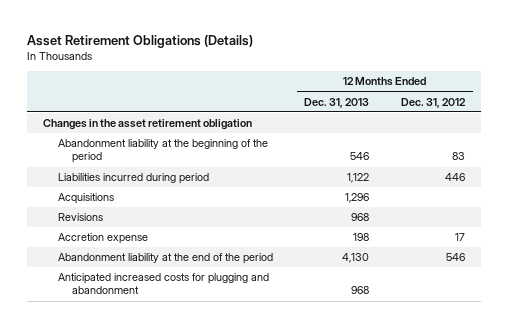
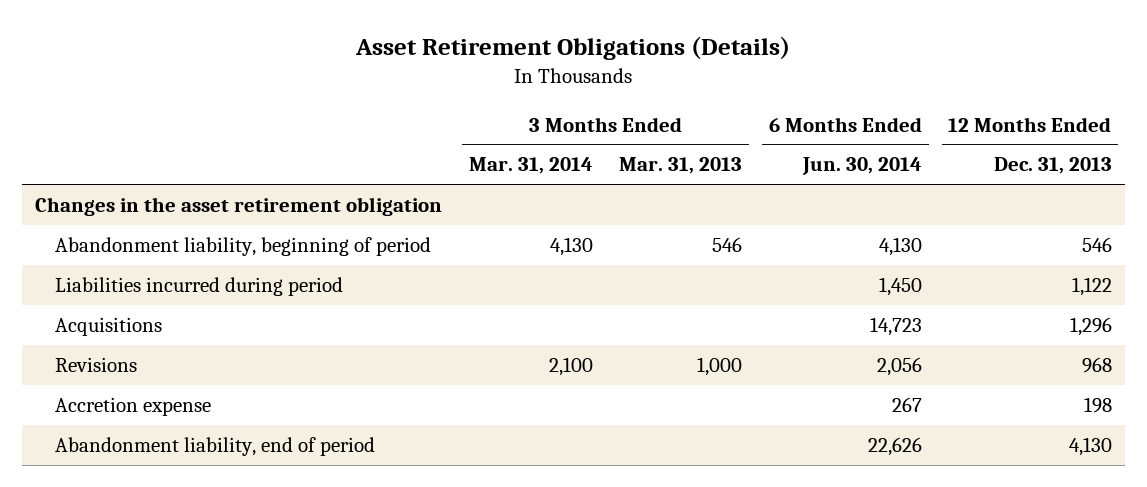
- | 12 Months Ended Dec. 31, 2013 | 12 Months Ended Dec. 31, 2012
+ | 3 Months Ended Mar. 31, 2014 | 3 Months Ended Mar. 31, 2013 | 6 Months Ended Jun. 30, 2014 | 12 Months Ended Dec. 31, 2013
- Abandonment liability at the beginning of the period | 546 | 83
+ Abandonment liability, beginning of period | 4,130 | 546 | 4,130 | 546
- Abandonment liability at the end of the period | 4,130 | 546
- Anticipated increased costs for plugging and abandonment | 968 |
+ Abandonment liability, end of period | | | 22,626 | 4,130

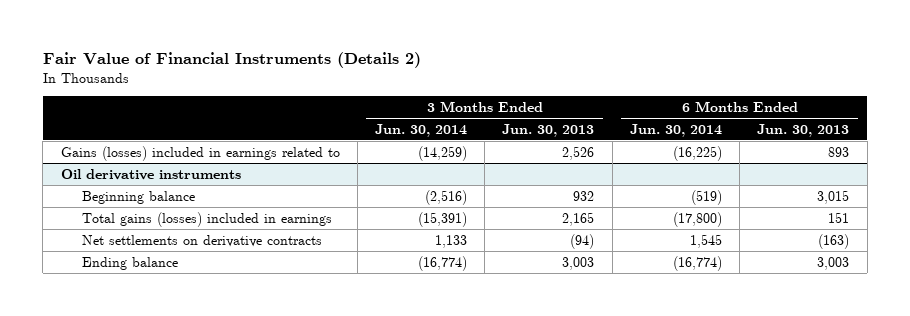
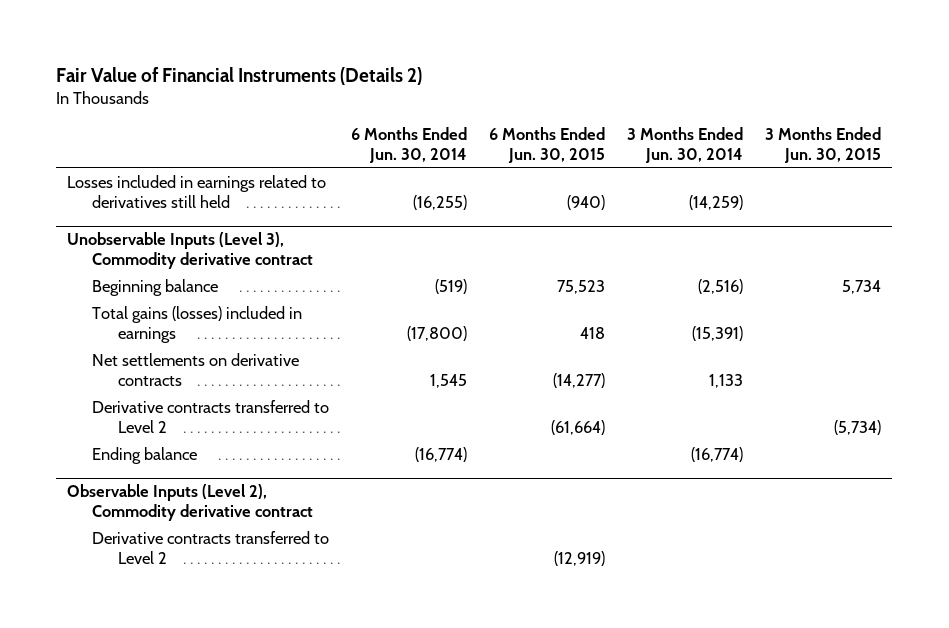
- | 3 Months Ended Jun. 30, 2014 | 3 Months Ended Jun. 30, 2013 | 6 Months Ended Jun. 30, 2014 | 6 Months Ended Jun. 30, 2013
+ | 6 Months Ended Jun. 30, 2014 | 6 Months Ended Jun. 30, 2015 | 3 Months Ended Jun. 30, 2014 | 3 Months Ended Jun. 30, 2015
- Gains (losses) included in earnings related to | (14,259) | 2,526 | (16,225) | 893
- Oil derivative instruments
+ Losses included in earnings related to derivatives still held | (16,255) | (940) | (14,259) |
+ Unobservable Inputs (Level 3), Commodity derivative contract
+ Derivative contracts transferred to Level 2 | | (61,664) | | (5,734)
+ Observable Inputs (Level 2), Commodity derivative contract
+ Derivative contracts transferred to Level 2 | | (12,919) | |

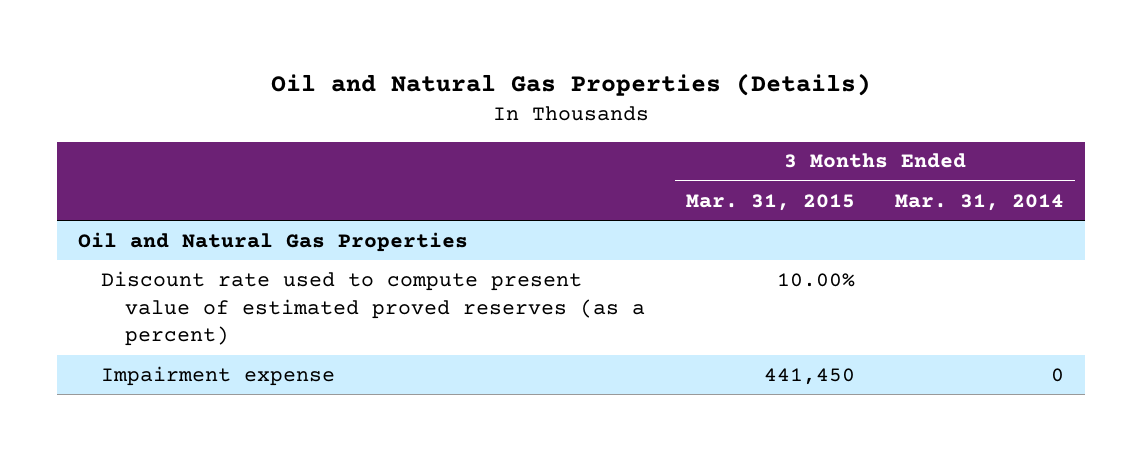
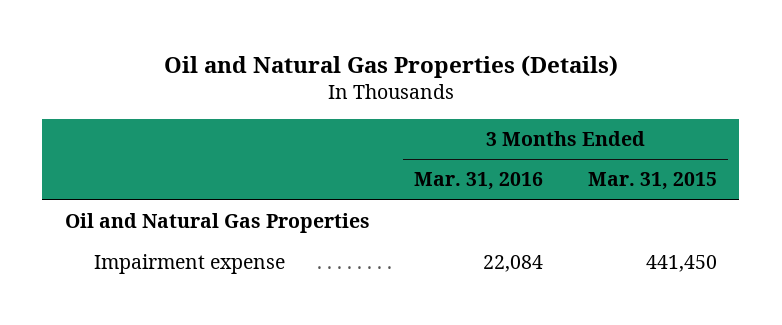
- | 3 Months Ended Mar. 31, 2015 | 3 Months Ended Mar. 31, 2014
+ | 3 Months Ended Mar. 31, 2016 | 3 Months Ended Mar. 31, 2015
- Discount rate used to compute present value of estimated proved reserves (as a percent) | 10.00% |

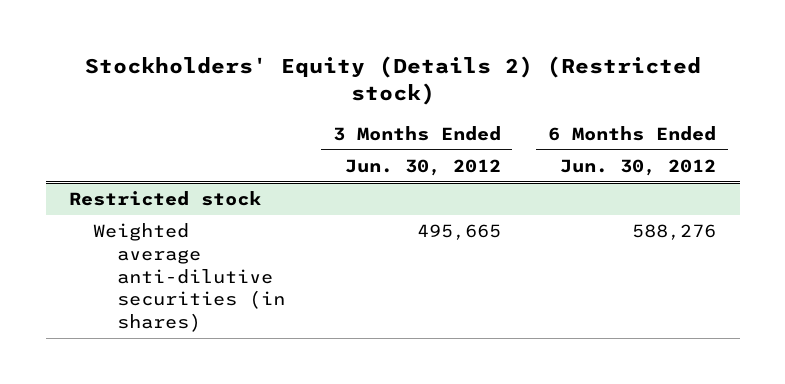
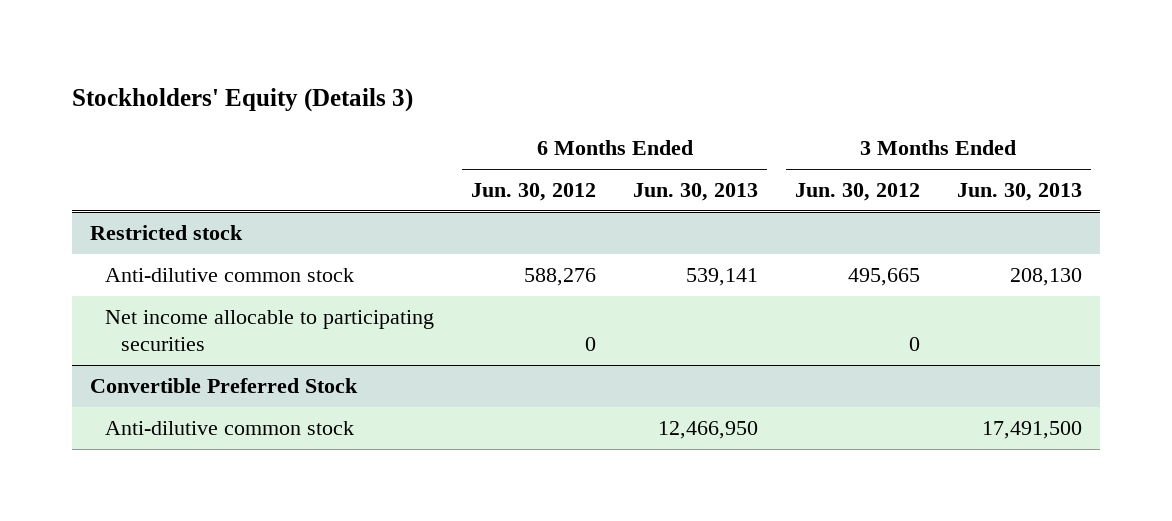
- Stockholders' Equity (Details 2) (Restricted stock)
+ Stockholders' Equity (Details 3)
- | 3 Months Ended Jun. 30, 2012 | 6 Months Ended Jun. 30, 2012
+ | 6 Months Ended Jun. 30, 2012 | 6 Months Ended Jun. 30, 2013 | 3 Months Ended Jun. 30, 2012 | 3 Months Ended Jun. 30, 2013
@ Restricted stock
- Weighted average anti-dilutive securities (in shares) | 495,665 | 588,276
+ Anti-dilutive common stock | 588,276 | 539,141 | 495,665 | 208,130
+ Net income allocable to participating securities | 0 | | 0 |
+ Convertible Preferred Stock
+ Anti-dilutive common stock | | 12,466,950 | | 17,491,500

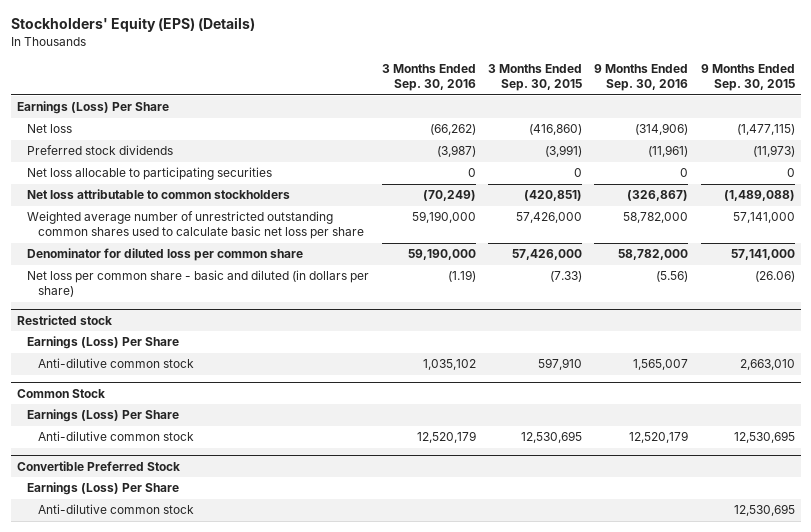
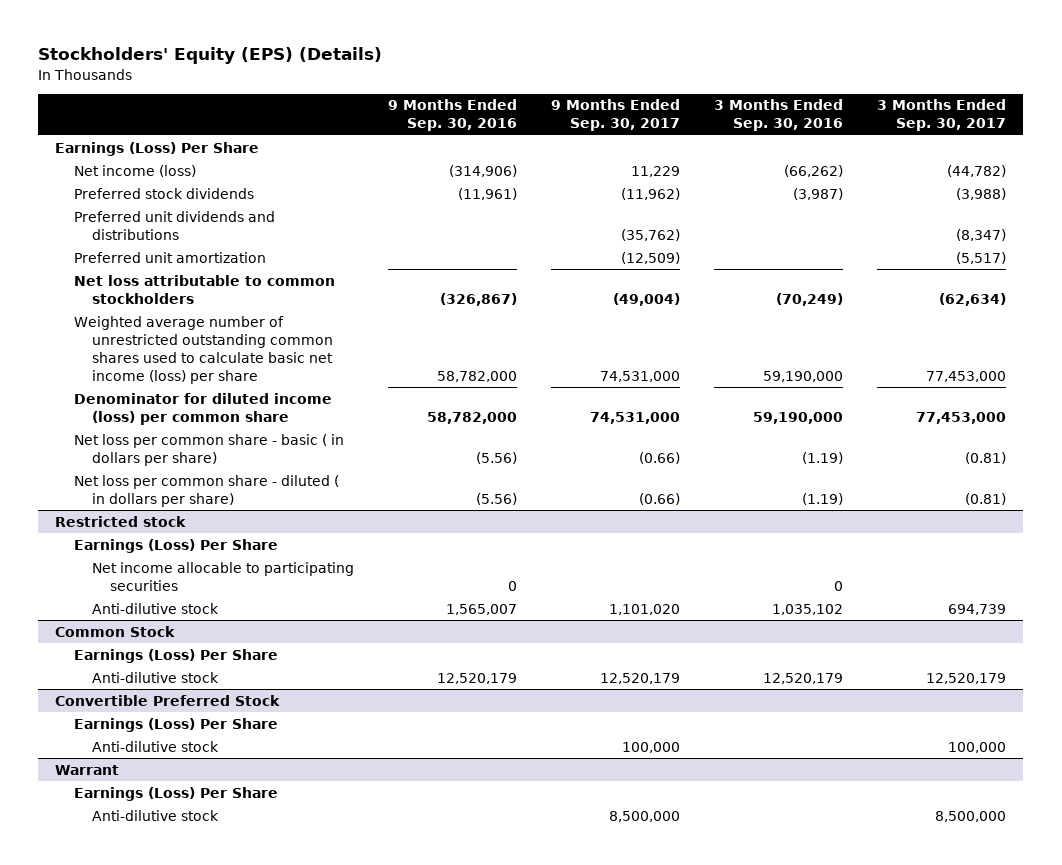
- | 3 Months Ended Sep. 30, 2016 | 3 Months Ended Sep. 30, 2015 | 9 Months Ended Sep. 30, 2016 | 9 Months Ended Sep. 30, 2015
+ | 9 Months Ended Sep. 30, 2016 | 9 Months Ended Sep. 30, 2017 | 3 Months Ended Sep. 30, 2016 | 3 Months Ended Sep. 30, 2017
- Net loss | (66,262) | (416,860) | (314,906) | (1,477,115)
+ Net income (loss) | (314,906) | 11,229 | (66,262) | (44,782)
- Net loss allocable to participating securities | 0 | 0 | 0 | 0
+ Preferred unit dividends and distributions | | (35,762) | | (8,347)
+ Preferred unit amortization | | (12,509) | | (5,517)
- Weighted average number of unrestricted outstanding common shares used to calculate basic net loss per share | 59,190,000 | 57,426,000 | 58,782,000 | 57,141,000
- Denominator for diluted loss per common share | 59,190,000 | 57,426,000 | 58,782,000 | 57,141,000
- Net loss per common share - basic and diluted (in dollars per share) | (1.19) | (7.33) | (5.56) | (26.06)
+ Weighted average number of unrestricted outstanding common shares used to calculate basic net income (loss) per share | 58,782,000 | 74,531,000 | 59,190,000 | 77,453,000
+ Denominator for diluted income (loss) per common share | 58,782,000 | 74,531,000 | 59,190,000 | 77,453,000
+ Net loss per common share - basic ( in dollars per share) | (5.56) | (0.66) | (1.19) | (0.81)
+ Net loss per common share - diluted ( in dollars per share) | (5.56) | (0.66) | (1.19) | (0.81)
@ Restricted stock
- Anti-dilutive common stock | 1,035,102 | 597,910 | 1,565,007 | 2,663,010
+ Net income allocable to participating securities | 0 | | 0 |
+ Anti-dilutive stock | 1,565,007 | 1,101,020 | 1,035,102 | 694,739
@ Common Stock
- Anti-dilutive common stock | 12,520,179 | 12,530,695 | 12,520,179 | 12,530,695
+ Anti-dilutive stock | 12,520,179 | 12,520,179 | 12,520,179 | 12,520,179
@ Convertible Preferred Stock
- Anti-dilutive common stock | | | | 12,530,695
+ Anti-dilutive stock | | 100,000 | | 100,000
+ Warrant
+ Earnings (Loss) Per Share
+ Anti-dilutive stock | | 8,500,000 | | 8,500,000

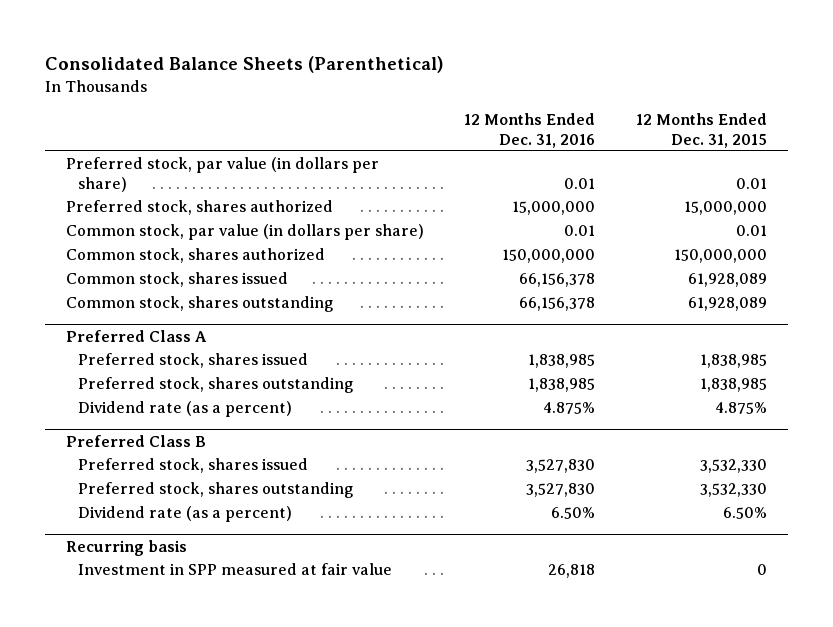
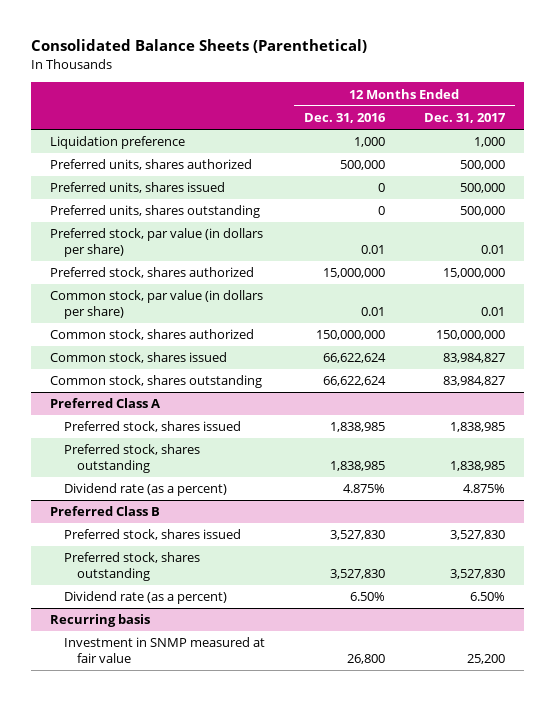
- | 12 Months Ended Dec. 31, 2016 | 12 Months Ended Dec. 31, 2015
+ | 12 Months Ended Dec. 31, 2016 | 12 Months Ended Dec. 31, 2017
+ Liquidation preference | 1,000 | 1,000
+ Preferred units, shares authorized | 500,000 | 500,000
+ Preferred units, shares issued | 0 | 500,000
+ Preferred units, shares outstanding | 0 | 500,000
- Common stock, shares issued | 66,156,378 | 61,928,089
- Common stock, shares outstanding | 66,156,378 | 61,928,089
+ Common stock, shares issued | 66,622,624 | 83,984,827
+ Common stock, shares outstanding | 66,622,624 | 83,984,827
@ Recurring basis
- Investment in SPP measured at fair value | 26,818 | 0
+ Investment in SNMP measured at fair value | 26,800 | 25,200

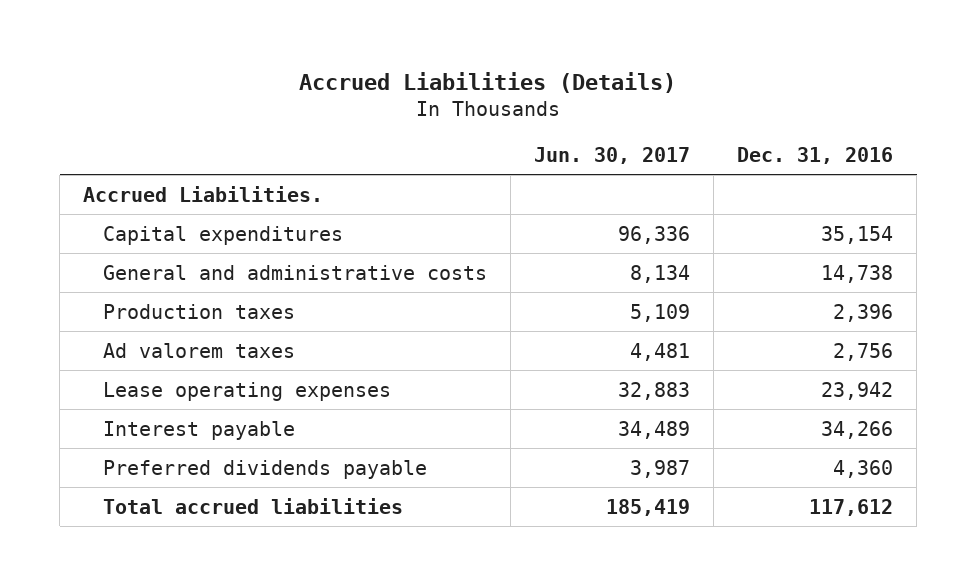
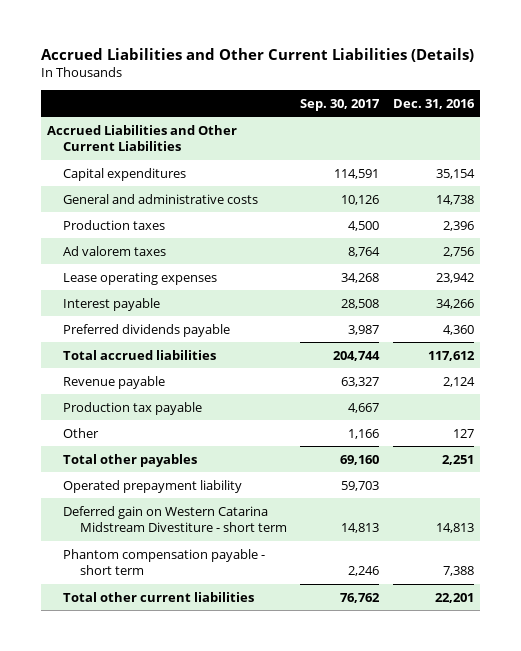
- Accrued Liabilities (Details)
+ Accrued Liabilities and Other Current Liabilities (Details)
- | Jun. 30, 2017 | Dec. 31, 2016
+ | Sep. 30, 2017 | Dec. 31, 2016
- Accrued Liabilities.
+ Accrued Liabilities and Other Current Liabilities
+ Revenue payable | 63,327 | 2,124
+ Production tax payable | 4,667 |
+ Other | 1,166 | 127
+ Total other payables | 69,160 | 2,251
+ Operated prepayment liability | 59,703 |
+ Deferred gain on Western Catarina Midstream Divestiture - short term | 14,813 | 14,813
+ Phantom compensation payable - short term | 2,246 | 7,388
+ Total other current liabilities | 76,762 | 22,201

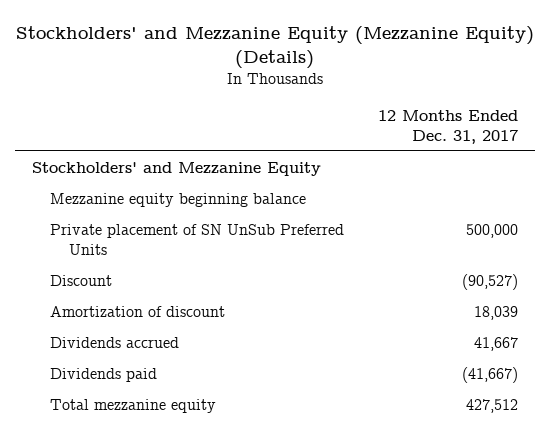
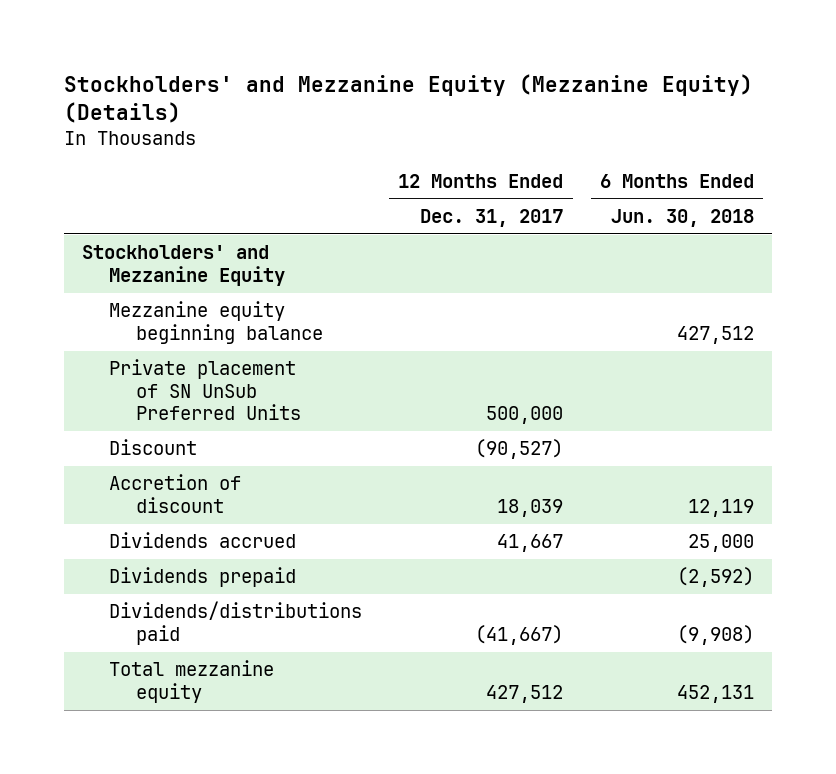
- | 12 Months Ended Dec. 31, 2017
+ | 12 Months Ended Dec. 31, 2017 | 6 Months Ended Jun. 30, 2018
- Amortization of discount | 18,039
+ Accretion of discount | 18,039 | 12,119
- Dividends paid | (41,667)
+ Dividends prepaid | | (2,592)
+ Dividends/distributions paid | (41,667) | (9,908)

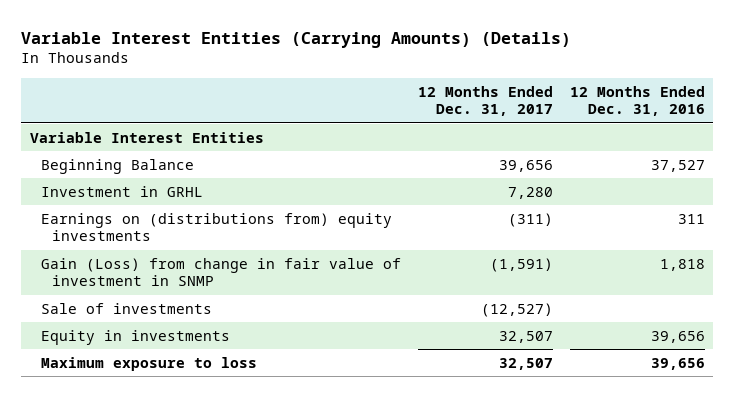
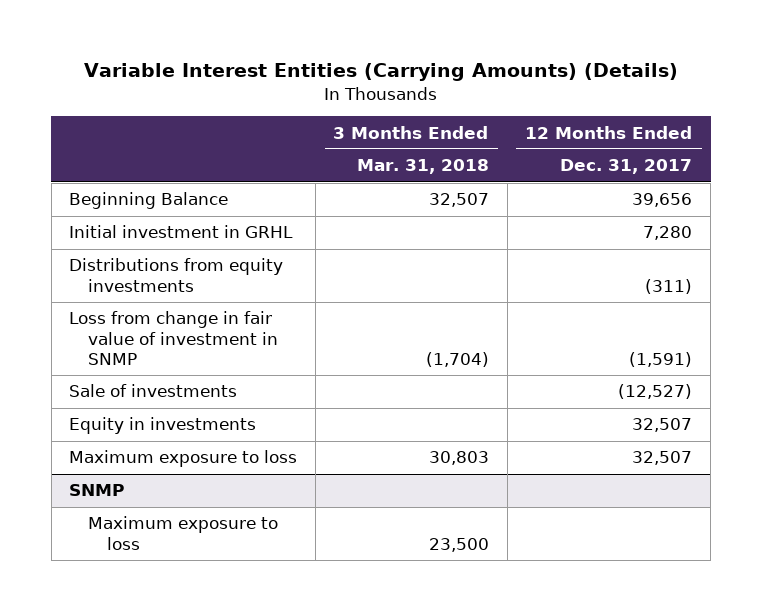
- | 12 Months Ended Dec. 31, 2017 | 12 Months Ended Dec. 31, 2016
+ | 3 Months Ended Mar. 31, 2018 | 12 Months Ended Dec. 31, 2017
- Variable Interest Entities
- Investment in GRHL | 7,280 |
- Earnings on (distributions from) equity investments | (311) | 311
- Gain (Loss) from change in fair value of investment in SNMP | (1,591) | 1,818
+ Initial investment in GRHL | | 7,280
+ Distributions from equity investments | | (311)
+ Loss from change in fair value of investment in SNMP | (1,704) | (1,591)
+ SNMP
+ Maximum exposure to loss | 23,500 |

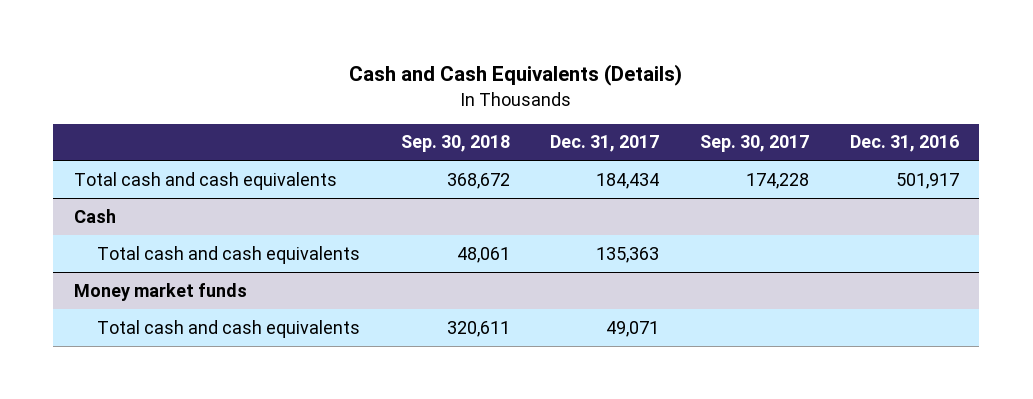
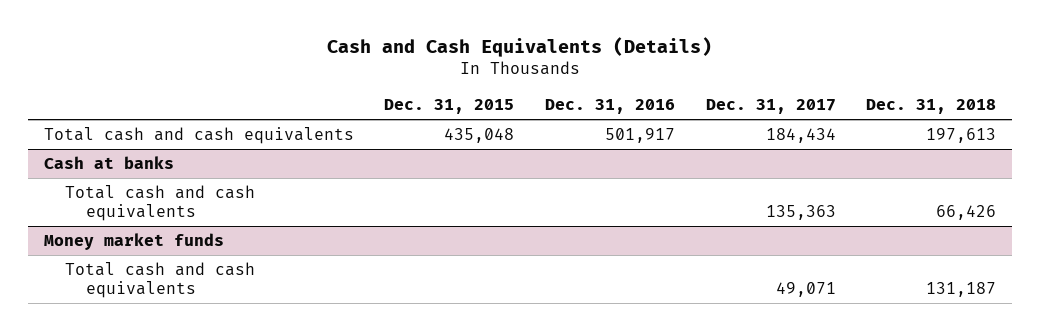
- | Sep. 30, 2018 | Dec. 31, 2017 | Sep. 30, 2017 | Dec. 31, 2016
+ | Dec. 31, 2015 | Dec. 31, 2016 | Dec. 31, 2017 | Dec. 31, 2018
- Cash
+ Cash at banks

